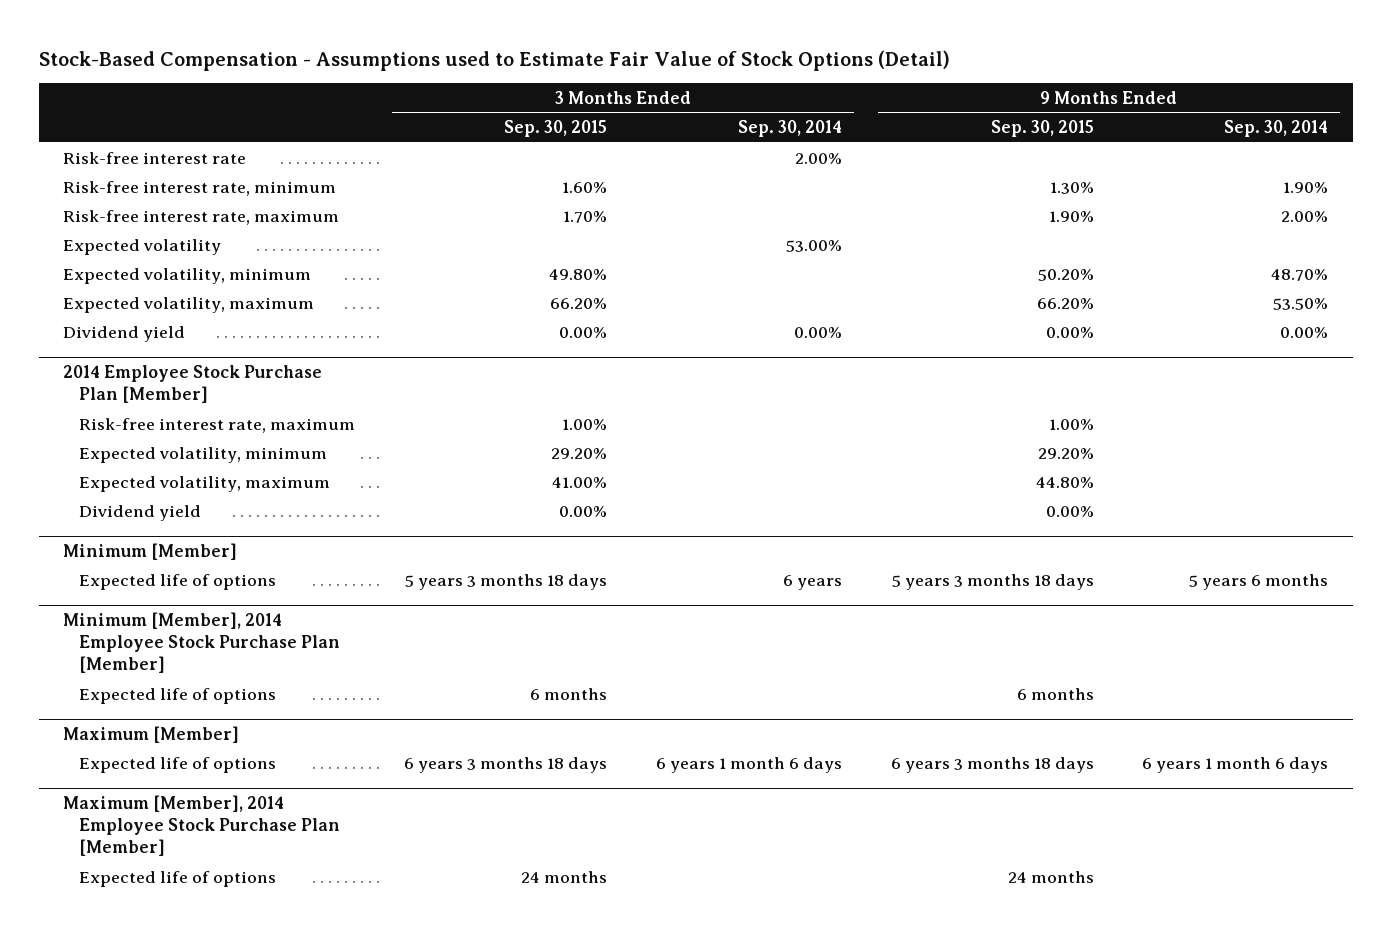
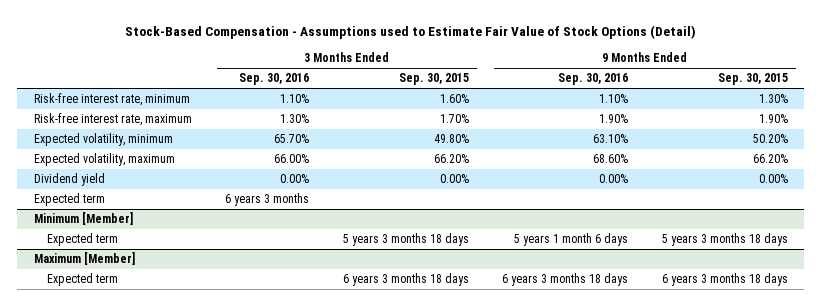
- | 3 Months Ended Sep. 30, 2015 | 3 Months Ended Sep. 30, 2014 | 9 Months Ended Sep. 30, 2015 | 9 Months Ended Sep. 30, 2014
+ | 3 Months Ended Sep. 30, 2016 | 3 Months Ended Sep. 30, 2015 | 9 Months Ended Sep. 30, 2016 | 9 Months Ended Sep. 30, 2015
- Risk-free interest rate | | 2.00% | |
- Expected volatility | | 53.00% | |
- 2014 Employee Stock Purchase Plan [Member]
- Risk-free interest rate, maximum | 1.00% | | 1.00% |
- Expected volatility, minimum | 29.20% | | 29.20% |
- Expected volatility, maximum | 41.00% | | 44.80% |
- Dividend yield | 0.00% | | 0.00% |
+ Expected term | 6 years 3 months | | |
@ Minimum [Member]
- Expected life of options | 5 years 3 months 18 days | 6 years | 5 years 3 months 18 days | 5 years 6 months
- Minimum [Member], 2014 Employee Stock Purchase Plan [Member]
- Expected life of options | 6 months | | 6 months |
@ Minimum [Member]
+ Expected term | | 5 years 3 months 18 days | 5 years 1 month 6 days | 5 years 3 months 18 days
@ Maximum [Member]
- Expected life of options | 6 years 3 months 18 days | 6 years 1 month 6 days | 6 years 3 months 18 days | 6 years 1 month 6 days
- Maximum [Member], 2014 Employee Stock Purchase Plan [Member]
- Expected life of options | 24 months | | 24 months |
@ Maximum [Member]
+ Expected term | | 6 years 3 months 18 days | 6 years 3 months 18 days | 6 years 3 months 18 days

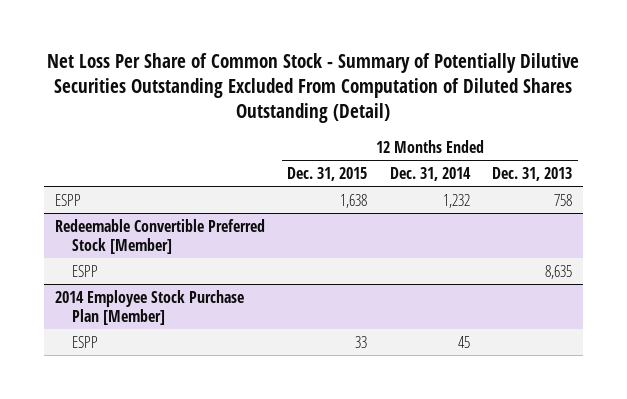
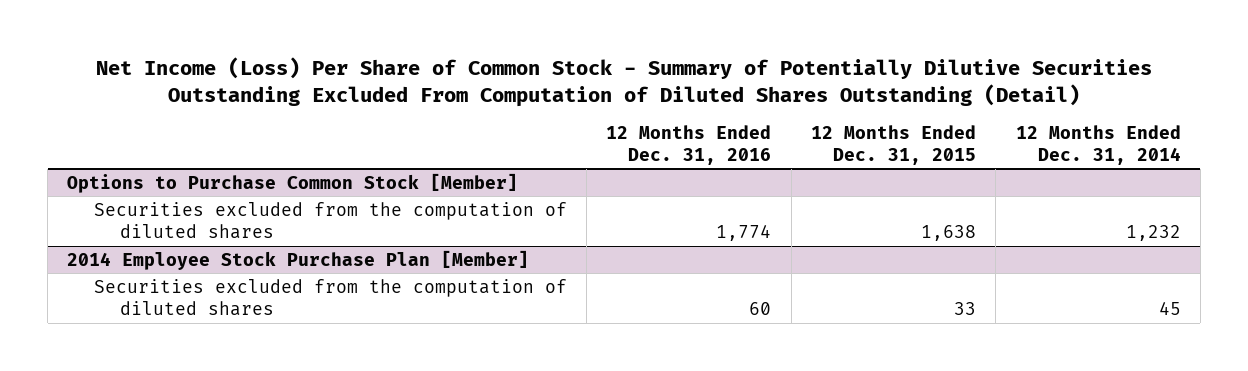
- Net Loss Per Share of Common Stock - Summary of Potentially Dilutive Securities Outstanding Excluded From Computation of Diluted Shares Outstanding (Detail)
+ Net Income (Loss) Per Share of Common Stock - Summary of Potentially Dilutive Securities Outstanding Excluded From Computation of Diluted Shares Outstanding (Detail)
- | 12 Months Ended Dec. 31, 2015 | 12 Months Ended Dec. 31, 2014 | 12 Months Ended Dec. 31, 2013
+ | 12 Months Ended Dec. 31, 2016 | 12 Months Ended Dec. 31, 2015 | 12 Months Ended Dec. 31, 2014
- ESPP | 1,638 | 1,232 | 758
- Redeemable Convertible Preferred Stock [Member]
- ESPP | | | 8,635
+ Options to Purchase Common Stock [Member]
+ Securities excluded from the computation of diluted shares | 1,774 | 1,638 | 1,232
@ 2014 Employee Stock Purchase Plan [Member]
- ESPP | 33 | 45 |
+ Securities excluded from the computation of diluted shares | 60 | 33 | 45

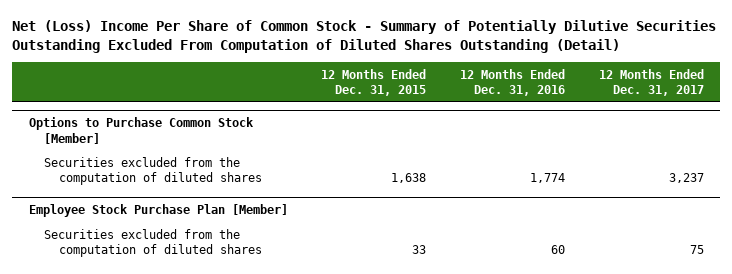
- Net Income (Loss) Per Share of Common Stock - Summary of Potentially Dilutive Securities Outstanding Excluded From Computation of Diluted Shares Outstanding (Detail)
+ Net (Loss) Income Per Share of Common Stock - Summary of Potentially Dilutive Securities Outstanding Excluded From Computation of Diluted Shares Outstanding (Detail)
- | 12 Months Ended Dec. 31, 2016 | 12 Months Ended Dec. 31, 2015 | 12 Months Ended Dec. 31, 2014
+ | 12 Months Ended Dec. 31, 2015 | 12 Months Ended Dec. 31, 2016 | 12 Months Ended Dec. 31, 2017
- 2014 Employee Stock Purchase Plan [Member]
+ Employee Stock Purchase Plan [Member]

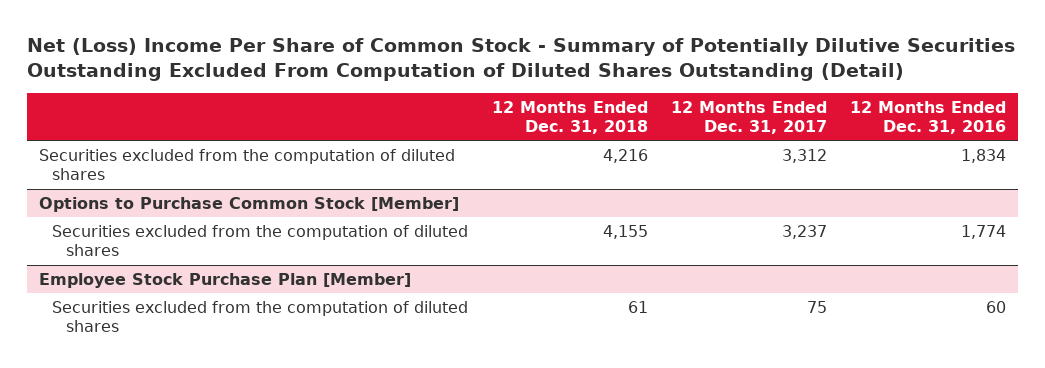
- | 12 Months Ended Dec. 31, 2015 | 12 Months Ended Dec. 31, 2016 | 12 Months Ended Dec. 31, 2017
+ | 12 Months Ended Dec. 31, 2018 | 12 Months Ended Dec. 31, 2017 | 12 Months Ended Dec. 31, 2016
+ Securities excluded from the computation of diluted shares | 4,216 | 3,312 | 1,834

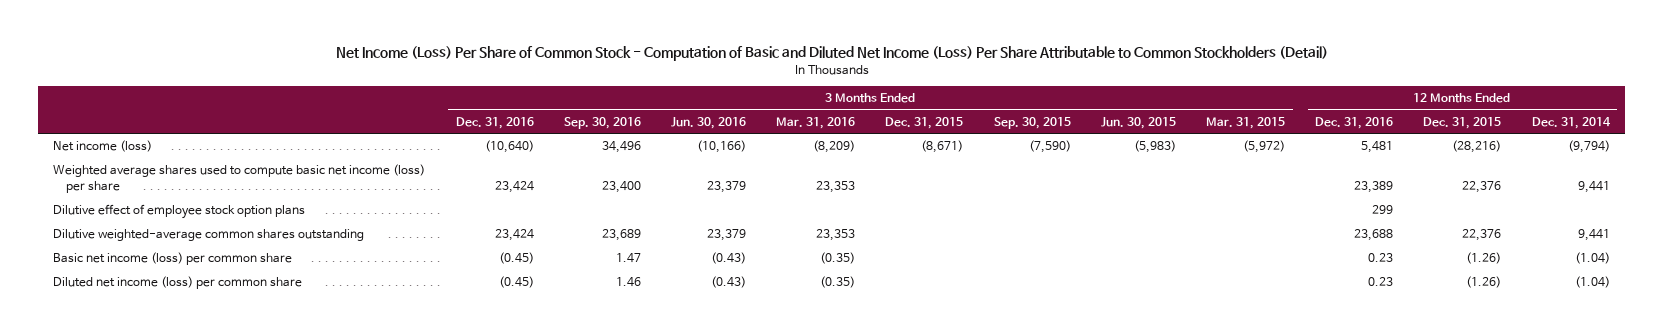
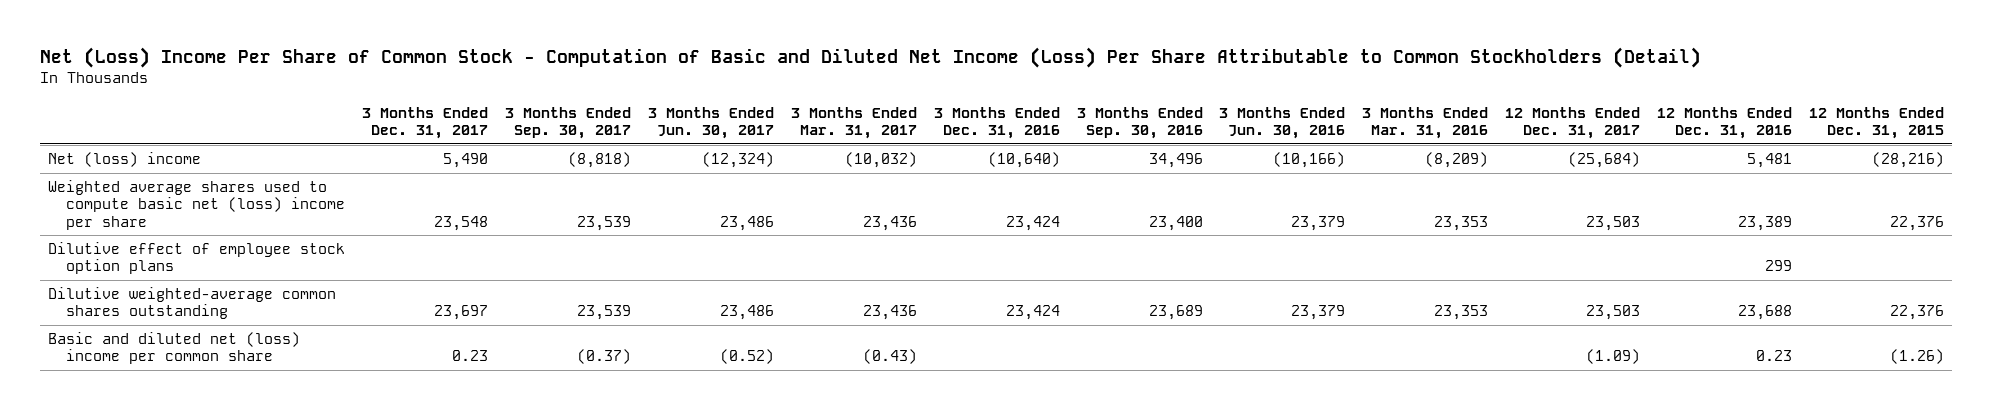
- Net Income (Loss) Per Share of Common Stock - Computation of Basic and Diluted Net Income (Loss) Per Share Attributable to Common Stockholders (Detail)
+ Net (Loss) Income Per Share of Common Stock - Computation of Basic and Diluted Net Income (Loss) Per Share Attributable to Common Stockholders (Detail)
- | 3 Months Ended Dec. 31, 2016 | 3 Months Ended Sep. 30, 2016 | 3 Months Ended Jun. 30, 2016 | 3 Months Ended Mar. 31, 2016 | 3 Months Ended Dec. 31, 2015 | 3 Months Ended Sep. 30, 2015 | 3 Months Ended Jun. 30, 2015 | 3 Months Ended Mar. 31, 2015 | 12 Months Ended Dec. 31, 2016 | 12 Months Ended Dec. 31, 2015 | 12 Months Ended Dec. 31, 2014
+ | 3 Months Ended Dec. 31, 2017 | 3 Months Ended Sep. 30, 2017 | 3 Months Ended Jun. 30, 2017 | 3 Months Ended Mar. 31, 2017 | 3 Months Ended Dec. 31, 2016 | 3 Months Ended Sep. 30, 2016 | 3 Months Ended Jun. 30, 2016 | 3 Months Ended Mar. 31, 2016 | 12 Months Ended Dec. 31, 2017 | 12 Months Ended Dec. 31, 2016 | 12 Months Ended Dec. 31, 2015
- Net income (loss) | (10,640) | 34,496 | (10,166) | (8,209) | (8,671) | (7,590) | (5,983) | (5,972) | 5,481 | (28,216) | (9,794)
- Weighted average shares used to compute basic net income (loss) per share | 23,424 | 23,400 | 23,379 | 23,353 | | | | | 23,389 | 22,376 | 9,441
+ Net (loss) income | 5,490 | (8,818) | (12,324) | (10,032) | (10,640) | 34,496 | (10,166) | (8,209) | (25,684) | 5,481 | (28,216)
+ Weighted average shares used to compute basic net (loss) income per share | 23,548 | 23,539 | 23,486 | 23,436 | 23,424 | 23,400 | 23,379 | 23,353 | 23,503 | 23,389 | 22,376
- Basic net income (loss) per common share | (0.45) | 1.47 | (0.43) | (0.35) | | | | | 0.23 | (1.26) | (1.04)
- Diluted net income (loss) per common share | (0.45) | 1.46 | (0.43) | (0.35) | | | | | 0.23 | (1.26) | (1.04)
+ Basic and diluted net (loss) income per common share | 0.23 | (0.37) | (0.52) | (0.43) | | | | | (1.09) | 0.23 | (1.26)

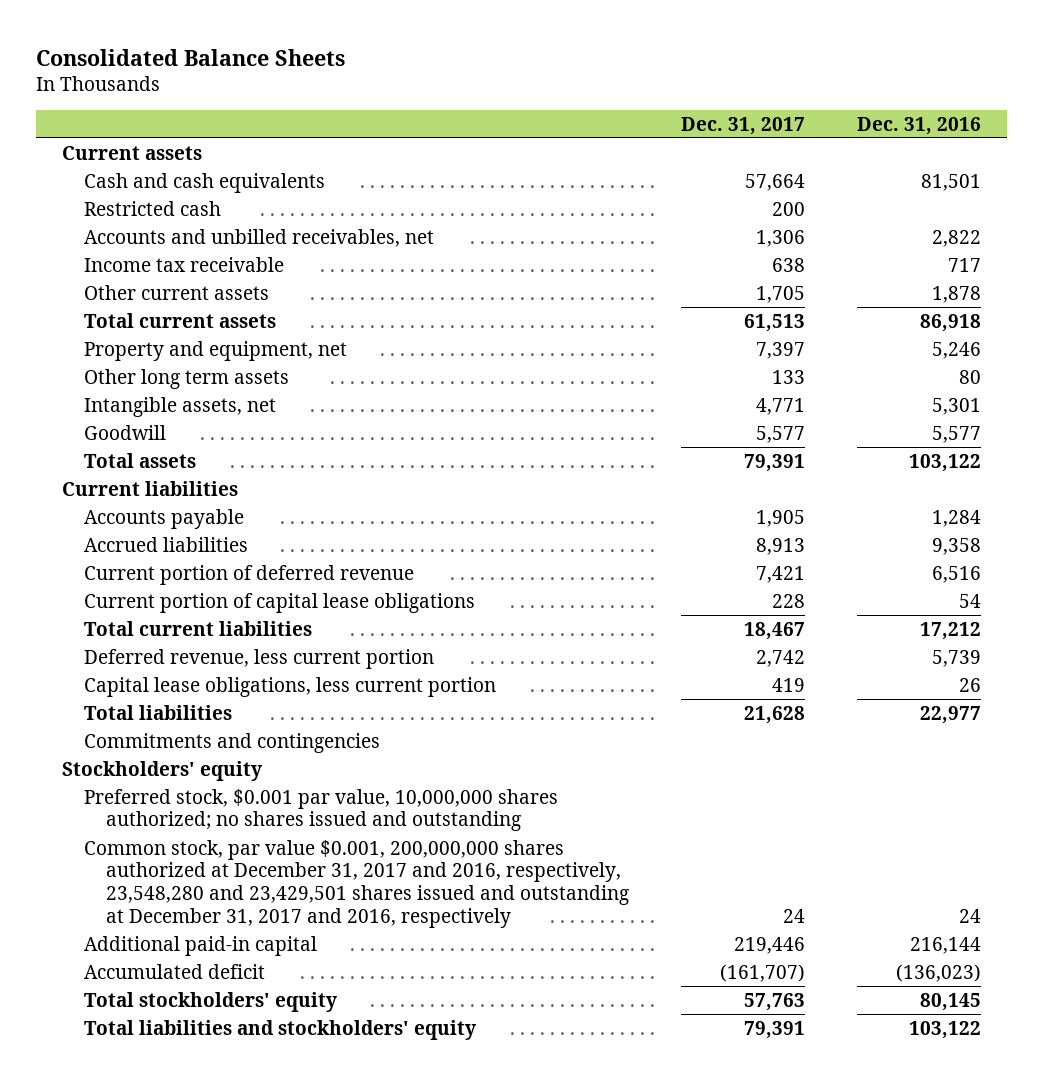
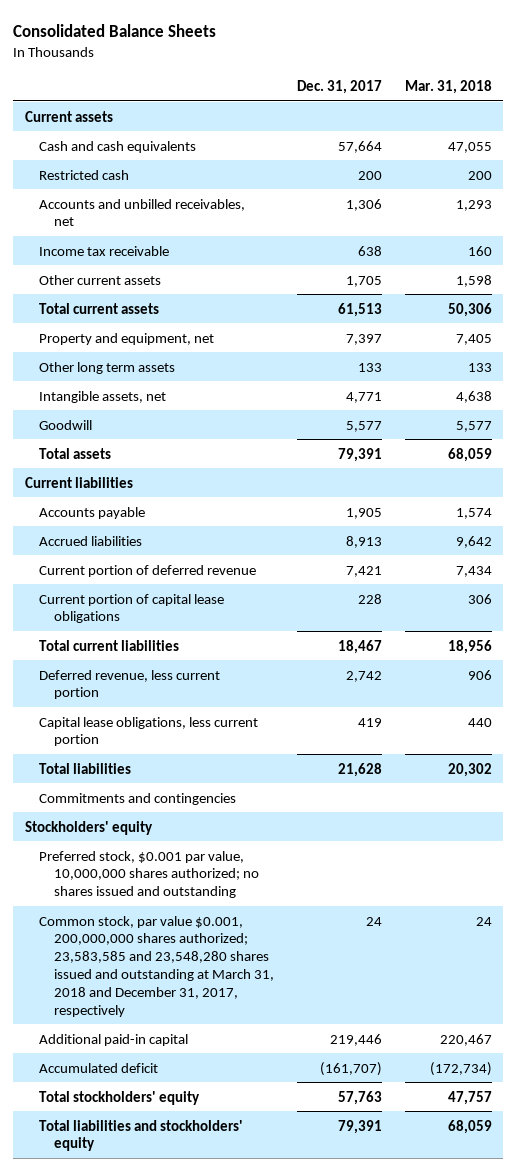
- | Dec. 31, 2017 | Dec. 31, 2016
+ | Dec. 31, 2017 | Mar. 31, 2018
- Common stock, par value $0.001, 200,000,000 shares authorized at December 31, 2017 and 2016, respectively, 23,548,280 and 23,429,501 shares issued and outstanding at December 31, 2017 and 2016, respectively | 24 | 24
+ Common stock, par value $0.001, 200,000,000 shares authorized; 23,583,585 and 23,548,280 shares issued and outstanding at March 31, 2018 and December 31, 2017, respectively | 24 | 24

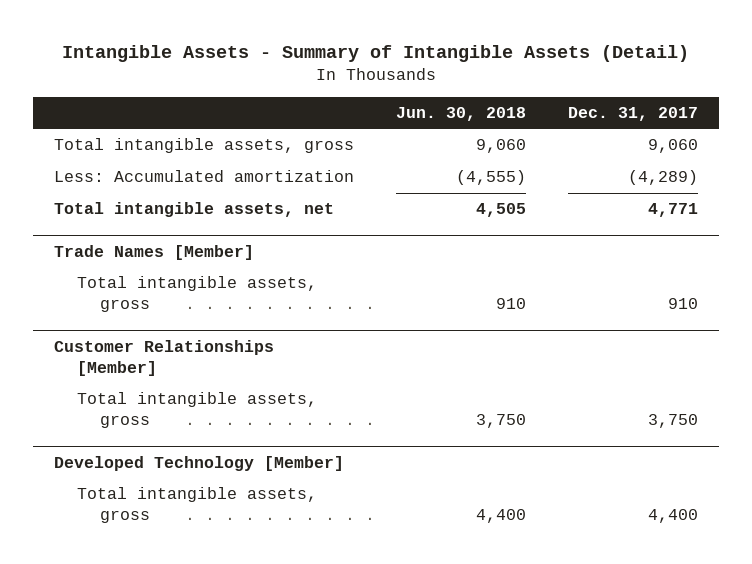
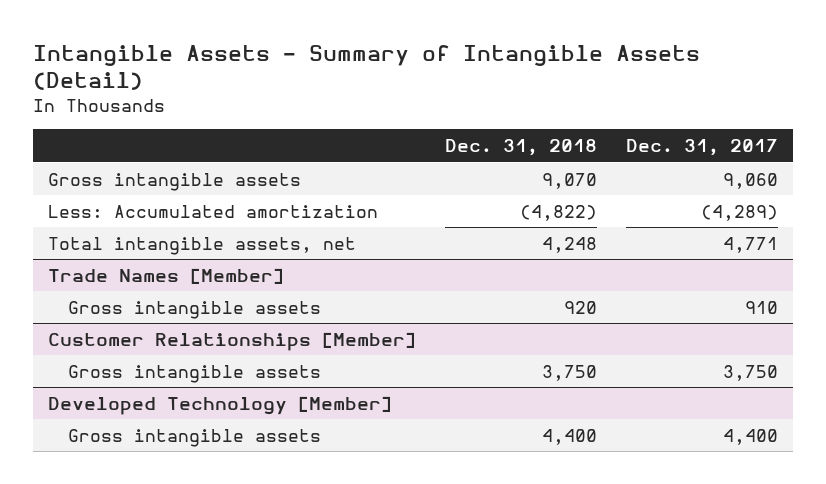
- | Jun. 30, 2018 | Dec. 31, 2017
+ | Dec. 31, 2018 | Dec. 31, 2017
- Total intangible assets, gross | 9,060 | 9,060
+ Gross intangible assets | 9,070 | 9,060
@ Trade Names [Member]
- Total intangible assets, gross | 910 | 910
+ Gross intangible assets | 920 | 910
@ Customer Relationships [Member]
- Total intangible assets, gross | 3,750 | 3,750
+ Gross intangible assets | 3,750 | 3,750
@ Developed Technology [Member]
- Total intangible assets, gross | 4,400 | 4,400
+ Gross intangible assets | 4,400 | 4,400

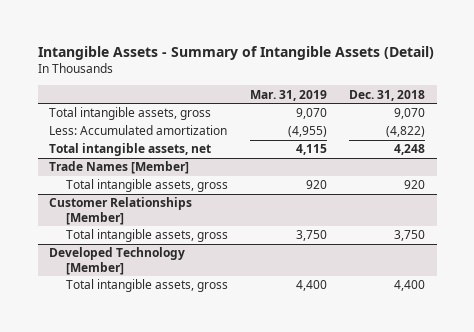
- | Dec. 31, 2018 | Dec. 31, 2017
+ | Mar. 31, 2019 | Dec. 31, 2018
- Gross intangible assets | 9,070 | 9,060
+ Total intangible assets, gross | 9,070 | 9,070
@ Trade Names [Member]
- Gross intangible assets | 920 | 910
+ Total intangible assets, gross | 920 | 920
@ Customer Relationships [Member]
- Gross intangible assets | 3,750 | 3,750
+ Total intangible assets, gross | 3,750 | 3,750
@ Developed Technology [Member]
- Gross intangible assets | 4,400 | 4,400
+ Total intangible assets, gross | 4,400 | 4,400

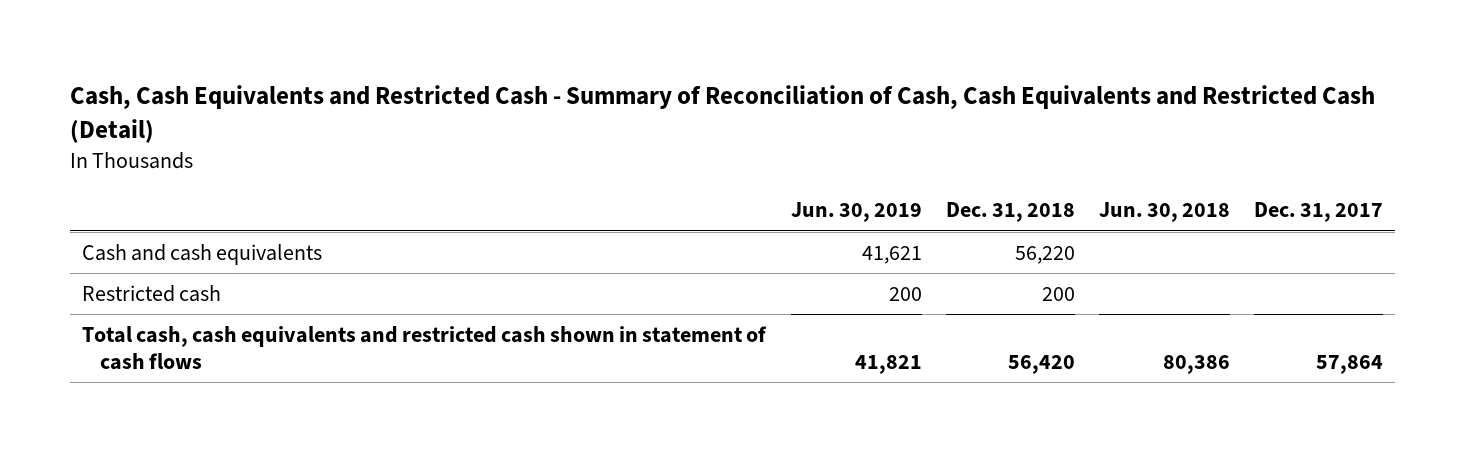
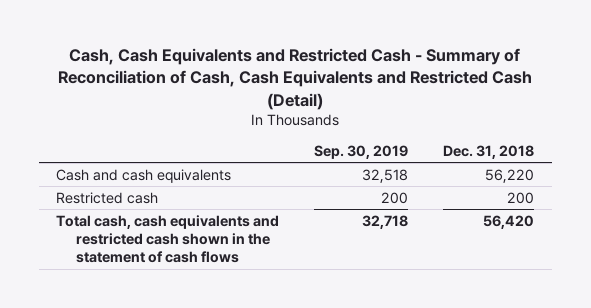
- | Jun. 30, 2019 | Dec. 31, 2018 | Jun. 30, 2018 | Dec. 31, 2017
+ | Sep. 30, 2019 | Dec. 31, 2018
- Total cash, cash equivalents and restricted cash shown in statement of cash flows | 41,821 | 56,420 | 80,386 | 57,864
+ Total cash, cash equivalents and restricted cash shown in the statement of cash flows | 32,718 | 56,420

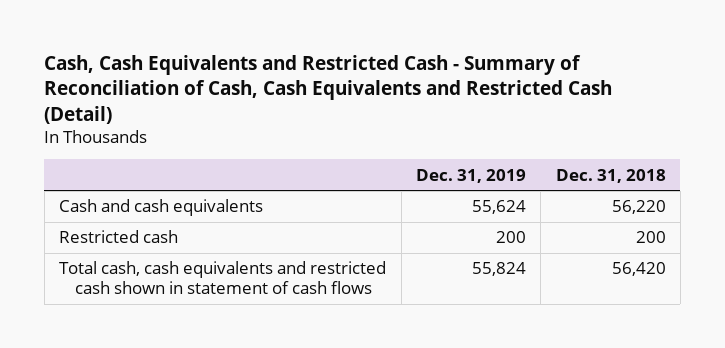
- | Sep. 30, 2019 | Dec. 31, 2018
+ | Dec. 31, 2019 | Dec. 31, 2018
- Total cash, cash equivalents and restricted cash shown in the statement of cash flows | 32,718 | 56,420
+ Total cash, cash equivalents and restricted cash shown in statement of cash flows | 55,824 | 56,420

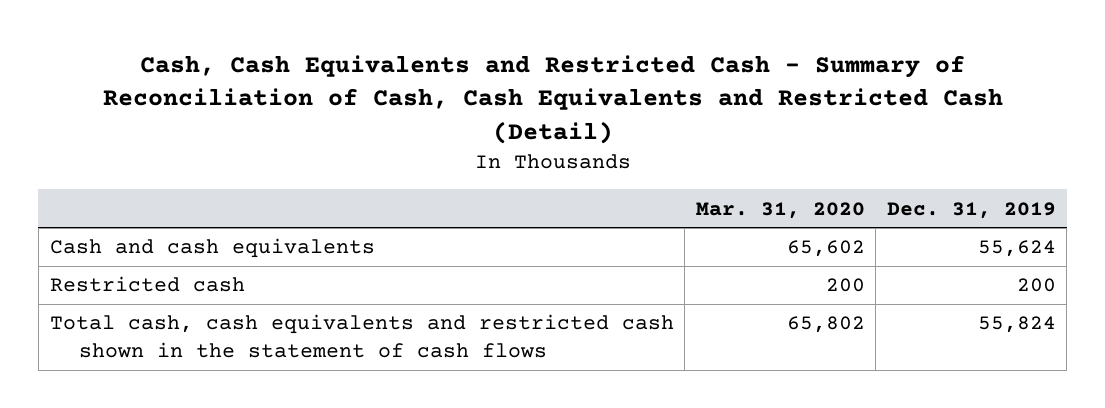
- | Dec. 31, 2019 | Dec. 31, 2018
+ | Mar. 31, 2020 | Dec. 31, 2019
- Total cash, cash equivalents and restricted cash shown in statement of cash flows | 55,824 | 56,420
+ Total cash, cash equivalents and restricted cash shown in the statement of cash flows | 65,802 | 55,824

